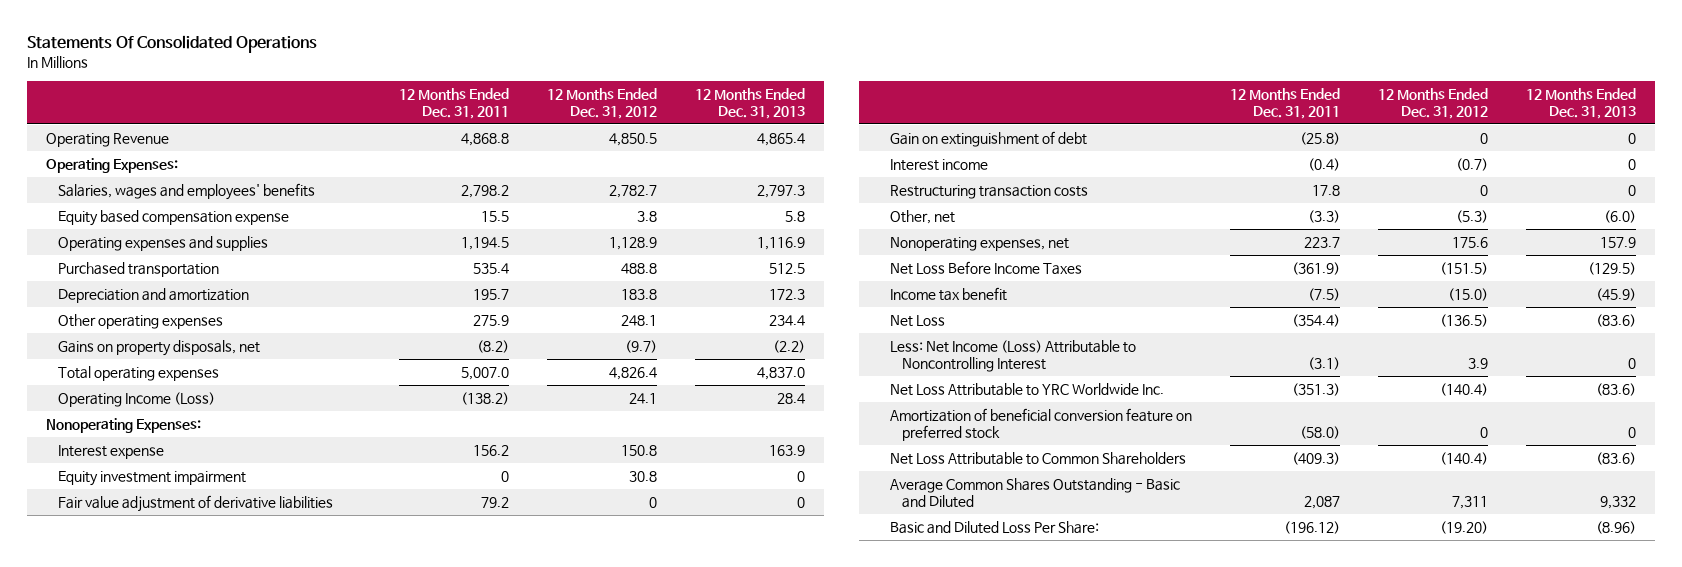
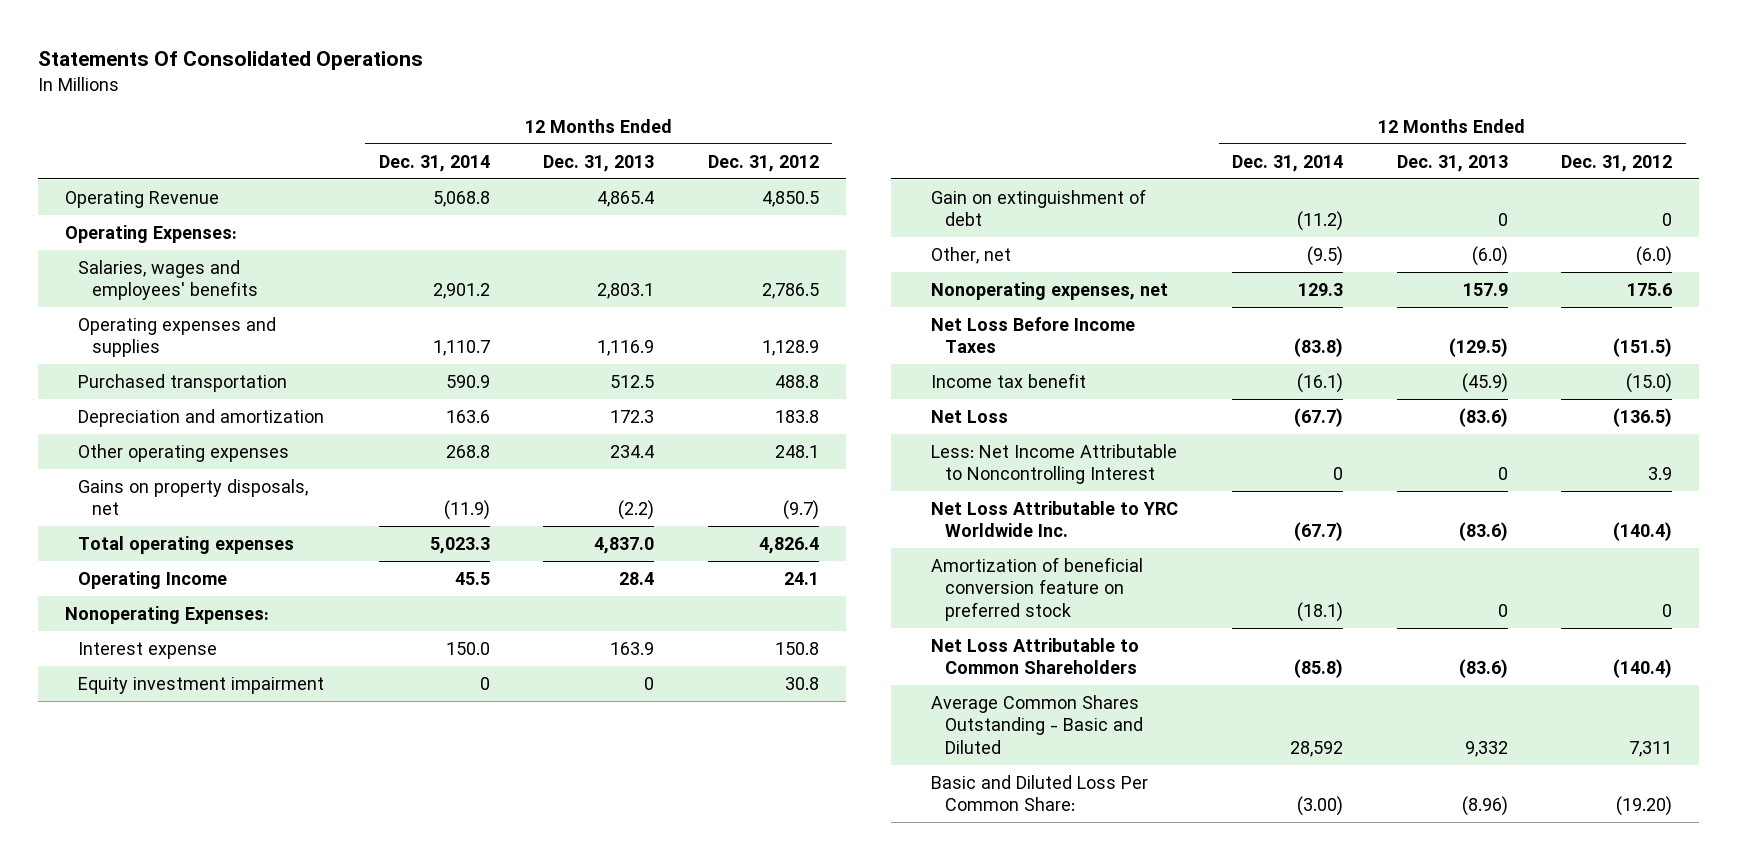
- | 12 Months Ended Dec. 31, 2011 | 12 Months Ended Dec. 31, 2012 | 12 Months Ended Dec. 31, 2013
+ | 12 Months Ended Dec. 31, 2014 | 12 Months Ended Dec. 31, 2013 | 12 Months Ended Dec. 31, 2012
- Salaries, wages and employees' benefits | 2,798.2 | 2,782.7 | 2,797.3
- Equity based compensation expense | 15.5 | 3.8 | 5.8
+ Salaries, wages and employees' benefits | 2,901.2 | 2,803.1 | 2,786.5
- Operating Income (Loss) | (138.2) | 24.1 | 28.4
+ Operating Income | 45.5 | 28.4 | 24.1
- Fair value adjustment of derivative liabilities | 79.2 | 0 | 0
- Interest income | (0.4) | (0.7) | 0
- Restructuring transaction costs | 17.8 | 0 | 0
- Other, net | (3.3) | (5.3) | (6.0)
+ Other, net | (9.5) | (6.0) | (6.0)
- Less: Net Income (Loss) Attributable to Noncontrolling Interest | (3.1) | 3.9 | 0
+ Less: Net Income Attributable to Noncontrolling Interest | 0 | 0 | 3.9
- Basic and Diluted Loss Per Share: | (196.12) | (19.20) | (8.96)
+ Basic and Diluted Loss Per Common Share: | (3.00) | (8.96) | (19.20)

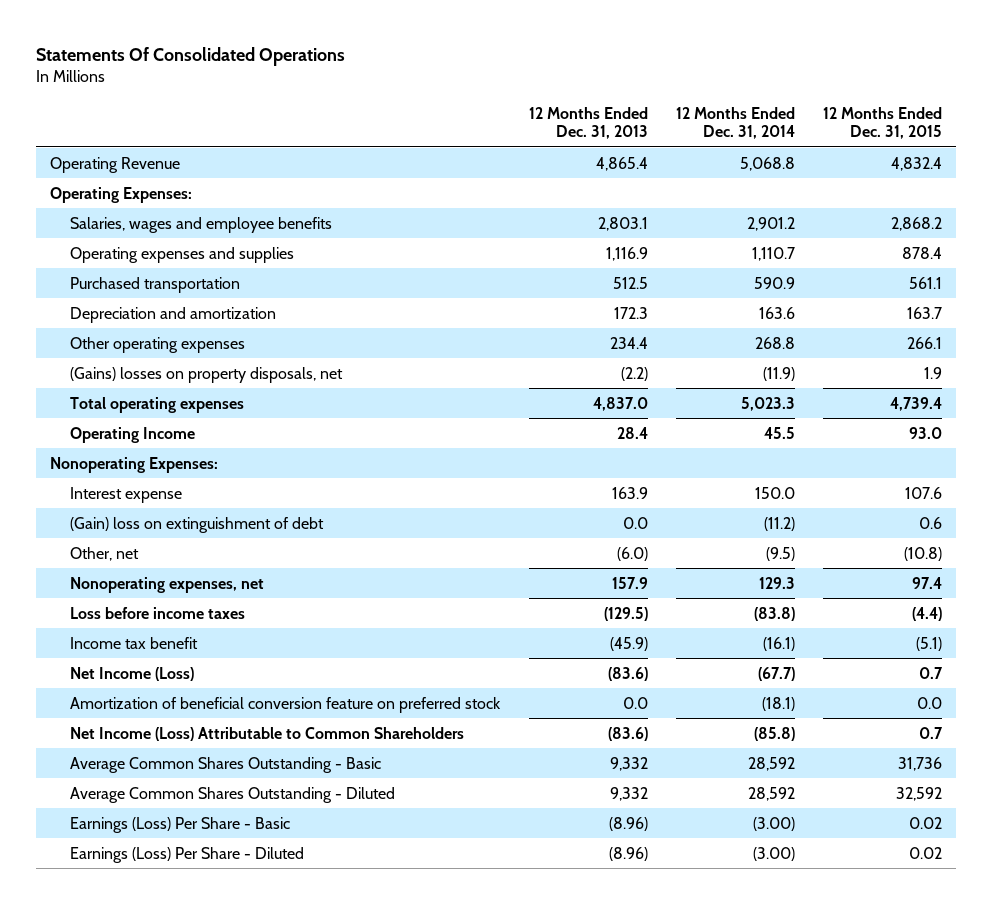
- | 12 Months Ended Dec. 31, 2014 | 12 Months Ended Dec. 31, 2013 | 12 Months Ended Dec. 31, 2012
+ | 12 Months Ended Dec. 31, 2013 | 12 Months Ended Dec. 31, 2014 | 12 Months Ended Dec. 31, 2015
- Salaries, wages and employees' benefits | 2,901.2 | 2,803.1 | 2,786.5
+ Salaries, wages and employee benefits | 2,803.1 | 2,901.2 | 2,868.2
- Gains on property disposals, net | (11.9) | (2.2) | (9.7)
+ (Gains) losses on property disposals, net | (2.2) | (11.9) | 1.9
- Equity investment impairment | 0 | 0 | 30.8
- Gain on extinguishment of debt | (11.2) | 0 | 0
+ (Gain) loss on extinguishment of debt | 0.0 | (11.2) | 0.6
- Net Loss Before Income Taxes | (83.8) | (129.5) | (151.5)
+ Loss before income taxes | (129.5) | (83.8) | (4.4)
- Net Loss | (67.7) | (83.6) | (136.5)
- Less: Net Income Attributable to Noncontrolling Interest | 0 | 0 | 3.9
- Net Loss Attributable to YRC Worldwide Inc. | (67.7) | (83.6) | (140.4)
- Amortization of beneficial conversion feature on preferred stock | (18.1) | 0 | 0
- Net Loss Attributable to Common Shareholders | (85.8) | (83.6) | (140.4)
- Average Common Shares Outstanding - Basic and Diluted | 28,592 | 9,332 | 7,311
- Basic and Diluted Loss Per Common Share: | (3.00) | (8.96) | (19.20)
+ Net Income (Loss) | (83.6) | (67.7) | 0.7
+ Amortization of beneficial conversion feature on preferred stock | 0.0 | (18.1) | 0.0
+ Net Income (Loss) Attributable to Common Shareholders | (83.6) | (85.8) | 0.7
+ Average Common Shares Outstanding - Basic | 9,332 | 28,592 | 31,736
+ Average Common Shares Outstanding - Diluted | 9,332 | 28,592 | 32,592
+ Earnings (Loss) Per Share - Basic | (8.96) | (3.00) | 0.02
+ Earnings (Loss) Per Share - Diluted | (8.96) | (3.00) | 0.02

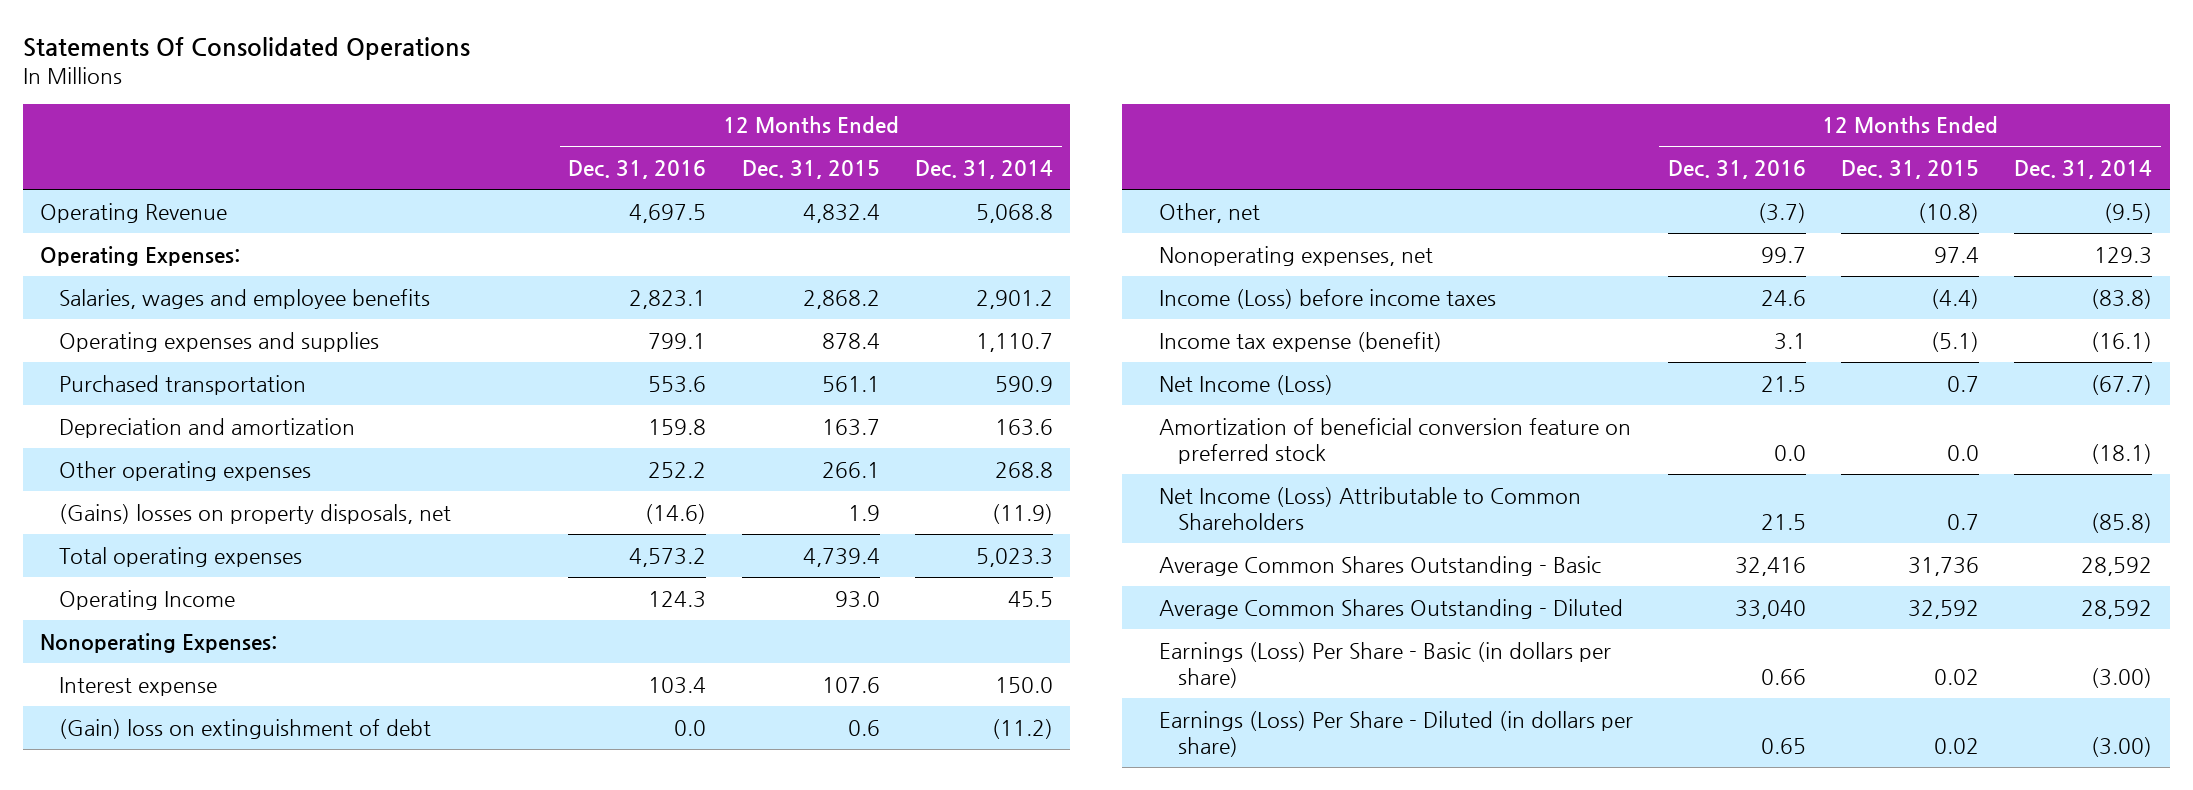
- | 12 Months Ended Dec. 31, 2013 | 12 Months Ended Dec. 31, 2014 | 12 Months Ended Dec. 31, 2015
+ | 12 Months Ended Dec. 31, 2016 | 12 Months Ended Dec. 31, 2015 | 12 Months Ended Dec. 31, 2014
- Loss before income taxes | (129.5) | (83.8) | (4.4)
- Income tax benefit | (45.9) | (16.1) | (5.1)
+ Income (Loss) before income taxes | 24.6 | (4.4) | (83.8)
+ Income tax expense (benefit) | 3.1 | (5.1) | (16.1)
- Earnings (Loss) Per Share - Basic | (8.96) | (3.00) | 0.02
- Earnings (Loss) Per Share - Diluted | (8.96) | (3.00) | 0.02
+ Earnings (Loss) Per Share - Basic (in dollars per share) | 0.66 | 0.02 | (3.00)
+ Earnings (Loss) Per Share - Diluted (in dollars per share) | 0.65 | 0.02 | (3.00)

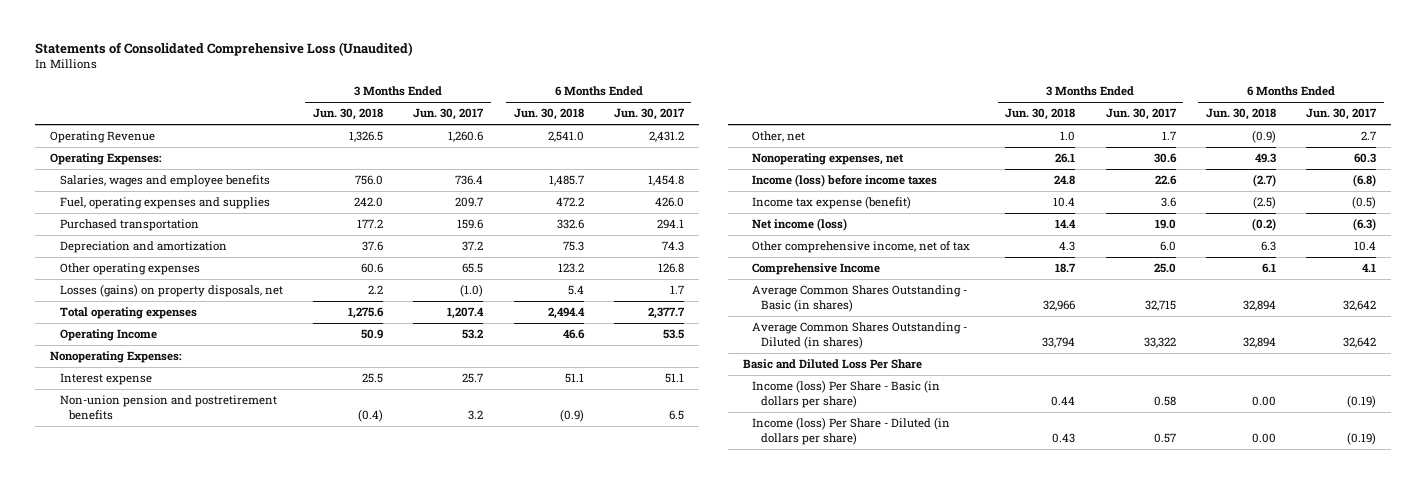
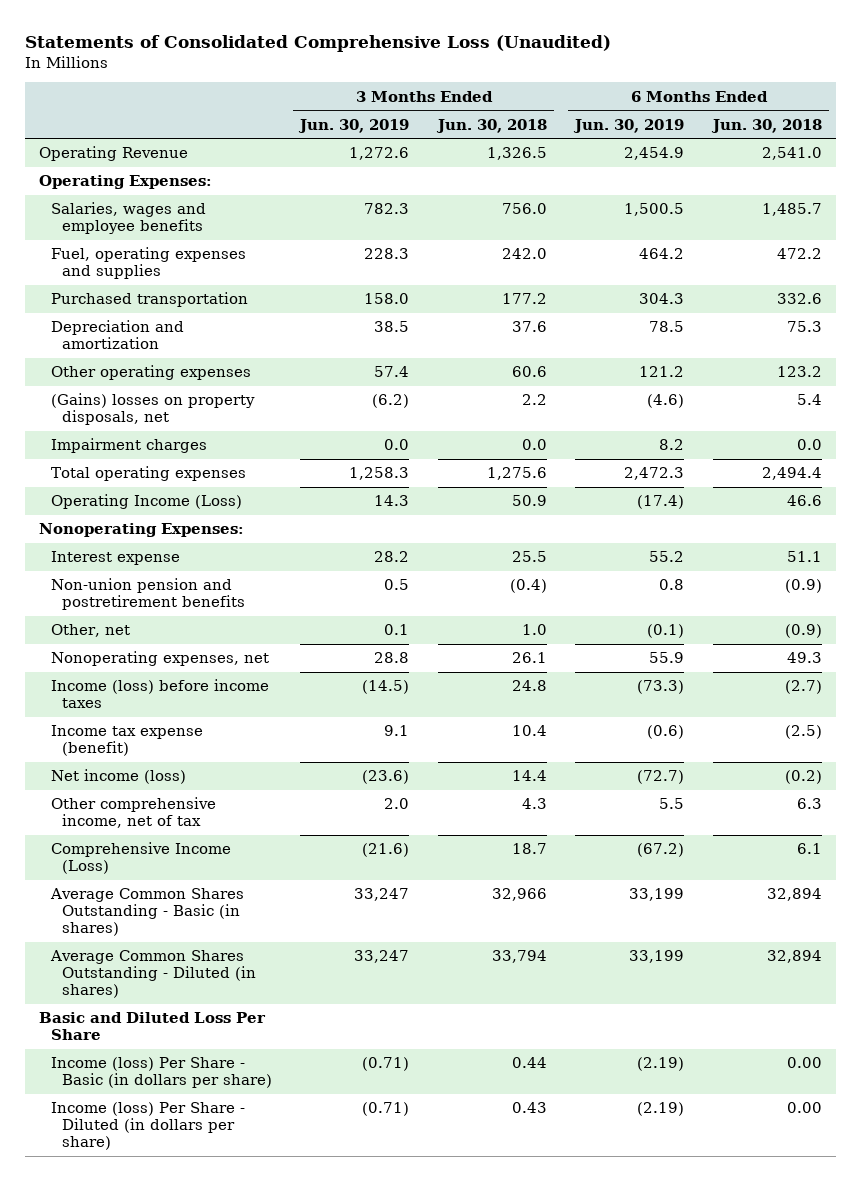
- | 3 Months Ended Jun. 30, 2018 | 3 Months Ended Jun. 30, 2017 | 6 Months Ended Jun. 30, 2018 | 6 Months Ended Jun. 30, 2017
+ | 3 Months Ended Jun. 30, 2019 | 3 Months Ended Jun. 30, 2018 | 6 Months Ended Jun. 30, 2019 | 6 Months Ended Jun. 30, 2018
- Losses (gains) on property disposals, net | 2.2 | (1.0) | 5.4 | 1.7
+ (Gains) losses on property disposals, net | (6.2) | 2.2 | (4.6) | 5.4
+ Impairment charges | 0.0 | 0.0 | 8.2 | 0.0
- Operating Income | 50.9 | 53.2 | 46.6 | 53.5
+ Operating Income (Loss) | 14.3 | 50.9 | (17.4) | 46.6
- Comprehensive Income | 18.7 | 25.0 | 6.1 | 4.1
+ Comprehensive Income (Loss) | (21.6) | 18.7 | (67.2) | 6.1

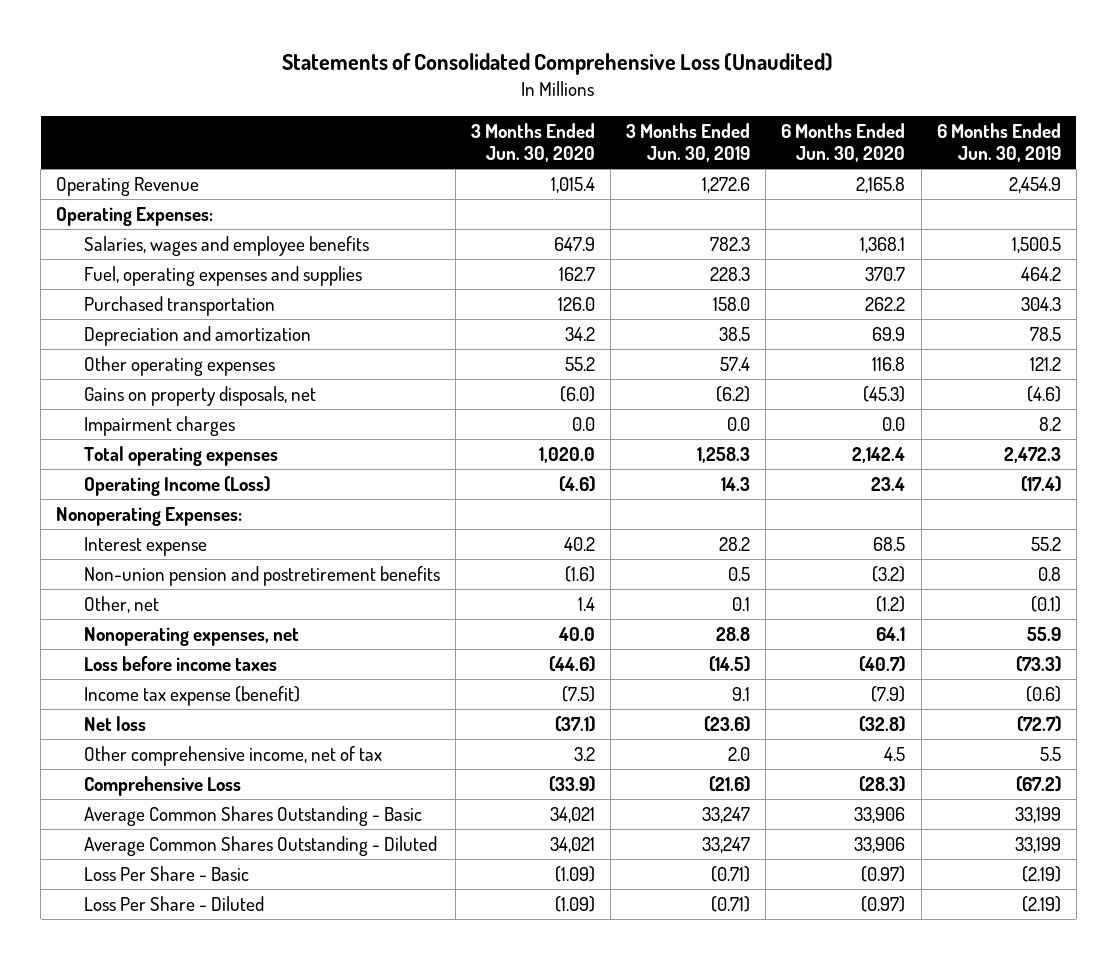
- | 3 Months Ended Jun. 30, 2019 | 3 Months Ended Jun. 30, 2018 | 6 Months Ended Jun. 30, 2019 | 6 Months Ended Jun. 30, 2018
+ | 3 Months Ended Jun. 30, 2020 | 3 Months Ended Jun. 30, 2019 | 6 Months Ended Jun. 30, 2020 | 6 Months Ended Jun. 30, 2019
- (Gains) losses on property disposals, net | (6.2) | 2.2 | (4.6) | 5.4
+ Gains on property disposals, net | (6.0) | (6.2) | (45.3) | (4.6)
- Income (loss) before income taxes | (14.5) | 24.8 | (73.3) | (2.7)
+ Loss before income taxes | (44.6) | (14.5) | (40.7) | (73.3)
- Net income (loss) | (23.6) | 14.4 | (72.7) | (0.2)
+ Net loss | (37.1) | (23.6) | (32.8) | (72.7)
- Comprehensive Income (Loss) | (21.6) | 18.7 | (67.2) | 6.1
- Average Common Shares Outstanding - Basic (in shares) | 33,247 | 32,966 | 33,199 | 32,894
- Average Common Shares Outstanding - Diluted (in shares) | 33,247 | 33,794 | 33,199 | 32,894
- Basic and Diluted Loss Per Share
- Income (loss) Per Share - Basic (in dollars per share) | (0.71) | 0.44 | (2.19) | 0.00
- Income (loss) Per Share - Diluted (in dollars per share) | (0.71) | 0.43 | (2.19) | 0.00
+ Comprehensive Loss | (33.9) | (21.6) | (28.3) | (67.2)
+ Average Common Shares Outstanding - Basic | 34,021 | 33,247 | 33,906 | 33,199
+ Average Common Shares Outstanding - Diluted | 34,021 | 33,247 | 33,906 | 33,199
+ Loss Per Share - Basic | (1.09) | (0.71) | (0.97) | (2.19)
+ Loss Per Share - Diluted | (1.09) | (0.71) | (0.97) | (2.19)

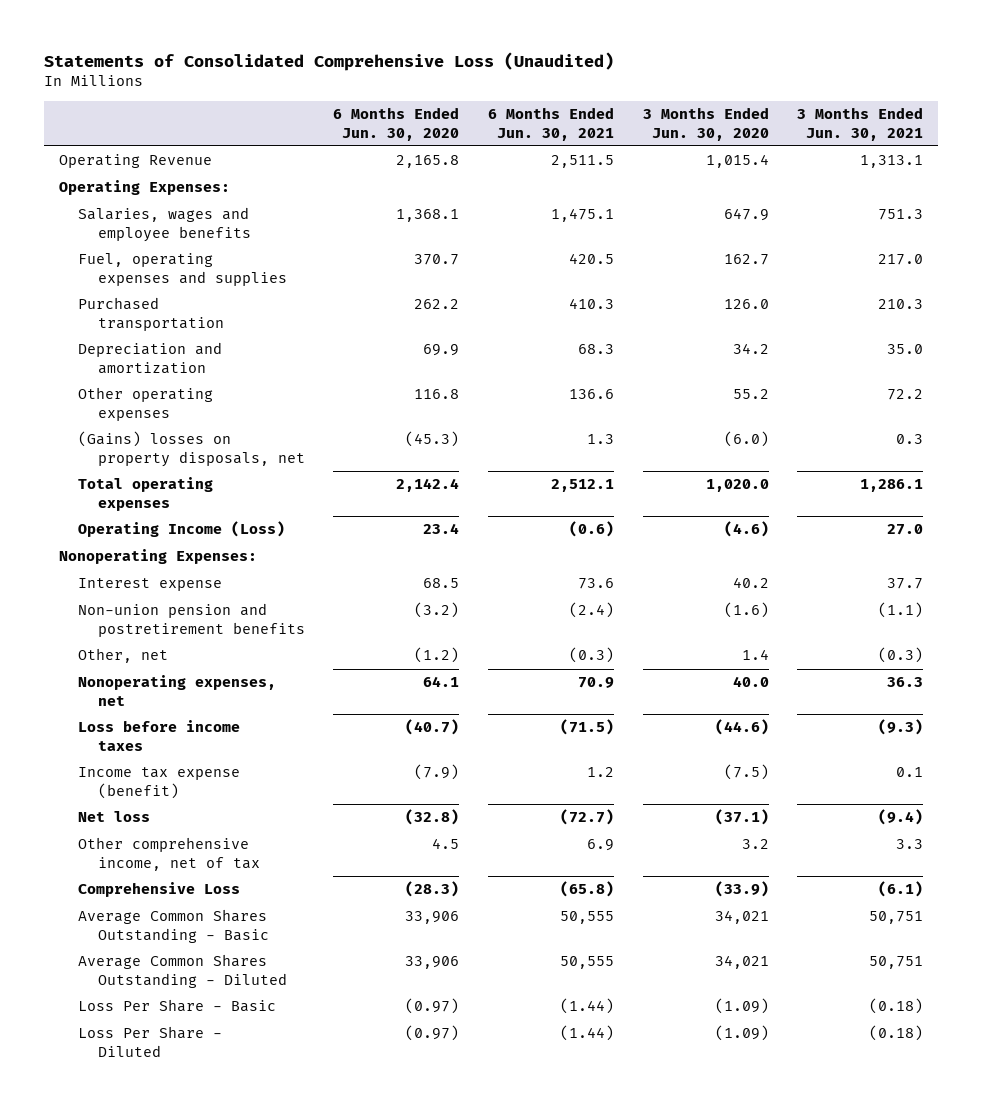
- | 3 Months Ended Jun. 30, 2020 | 3 Months Ended Jun. 30, 2019 | 6 Months Ended Jun. 30, 2020 | 6 Months Ended Jun. 30, 2019
+ | 6 Months Ended Jun. 30, 2020 | 6 Months Ended Jun. 30, 2021 | 3 Months Ended Jun. 30, 2020 | 3 Months Ended Jun. 30, 2021
- Gains on property disposals, net | (6.0) | (6.2) | (45.3) | (4.6)
- Impairment charges | 0.0 | 0.0 | 0.0 | 8.2
+ (Gains) losses on property disposals, net | (45.3) | 1.3 | (6.0) | 0.3

